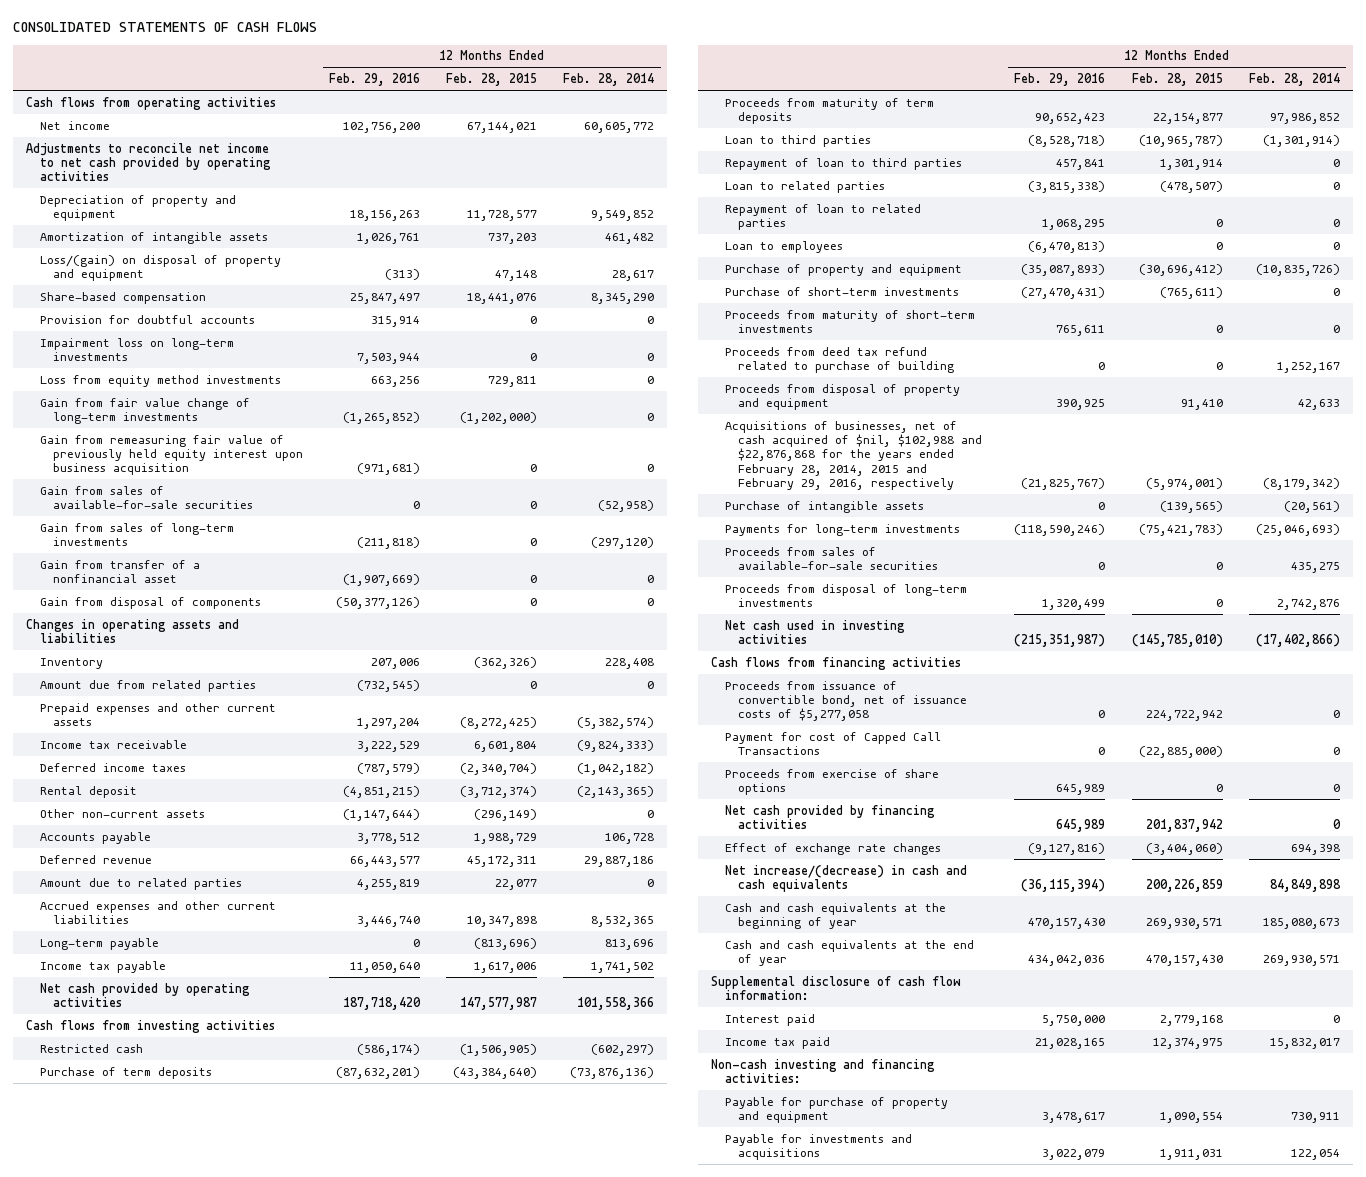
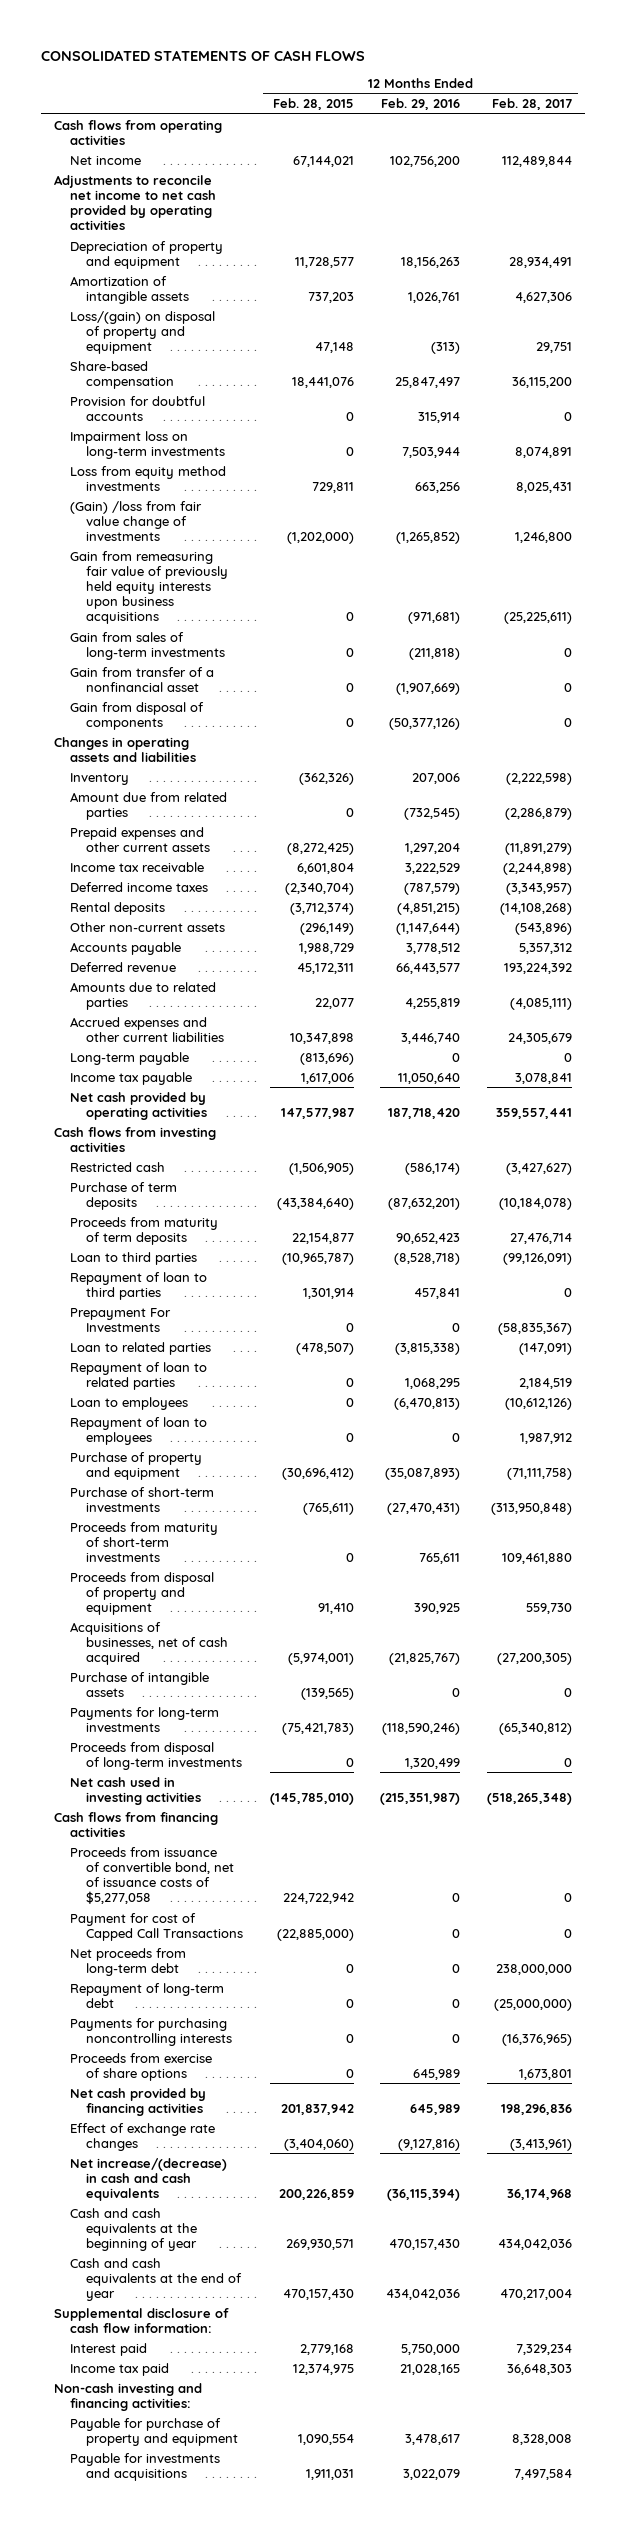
- | 12 Months Ended Feb. 29, 2016 | 12 Months Ended Feb. 28, 2015 | 12 Months Ended Feb. 28, 2014
+ | 12 Months Ended Feb. 28, 2015 | 12 Months Ended Feb. 29, 2016 | 12 Months Ended Feb. 28, 2017
- Gain from fair value change of long-term investments | (1,265,852) | (1,202,000) | 0
- Gain from remeasuring fair value of previously held equity interest upon business acquisition | (971,681) | 0 | 0
- Gain from sales of available-for-sale securities | 0 | 0 | (52,958)
+ (Gain) /loss from fair value change of investments | (1,202,000) | (1,265,852) | 1,246,800
+ Gain from remeasuring fair value of previously held equity interests upon business acquisitions | 0 | (971,681) | (25,225,611)
- Rental deposit | (4,851,215) | (3,712,374) | (2,143,365)
+ Rental deposits | (3,712,374) | (4,851,215) | (14,108,268)
- Amount due to related parties | 4,255,819 | 22,077 | 0
+ Amounts due to related parties | 22,077 | 4,255,819 | (4,085,111)
+ Prepayment For Investments | 0 | 0 | (58,835,367)
+ Repayment of loan to employees | 0 | 0 | 1,987,912
- Proceeds from deed tax refund related to purchase of building | 0 | 0 | 1,252,167
- Acquisitions of businesses, net of cash acquired of $nil, $102,988 and $22,876,868 for the years ended February 28, 2014, 2015 and February 29, 2016, respectively | (21,825,767) | (5,974,001) | (8,179,342)
+ Acquisitions of businesses, net of cash acquired | (5,974,001) | (21,825,767) | (27,200,305)
- Proceeds from sales of available-for-sale securities | 0 | 0 | 435,275
+ Net proceeds from long-term debt | 0 | 0 | 238,000,000
+ Repayment of long-term debt | 0 | 0 | (25,000,000)
+ Payments for purchasing noncontrolling interests | 0 | 0 | (16,376,965)

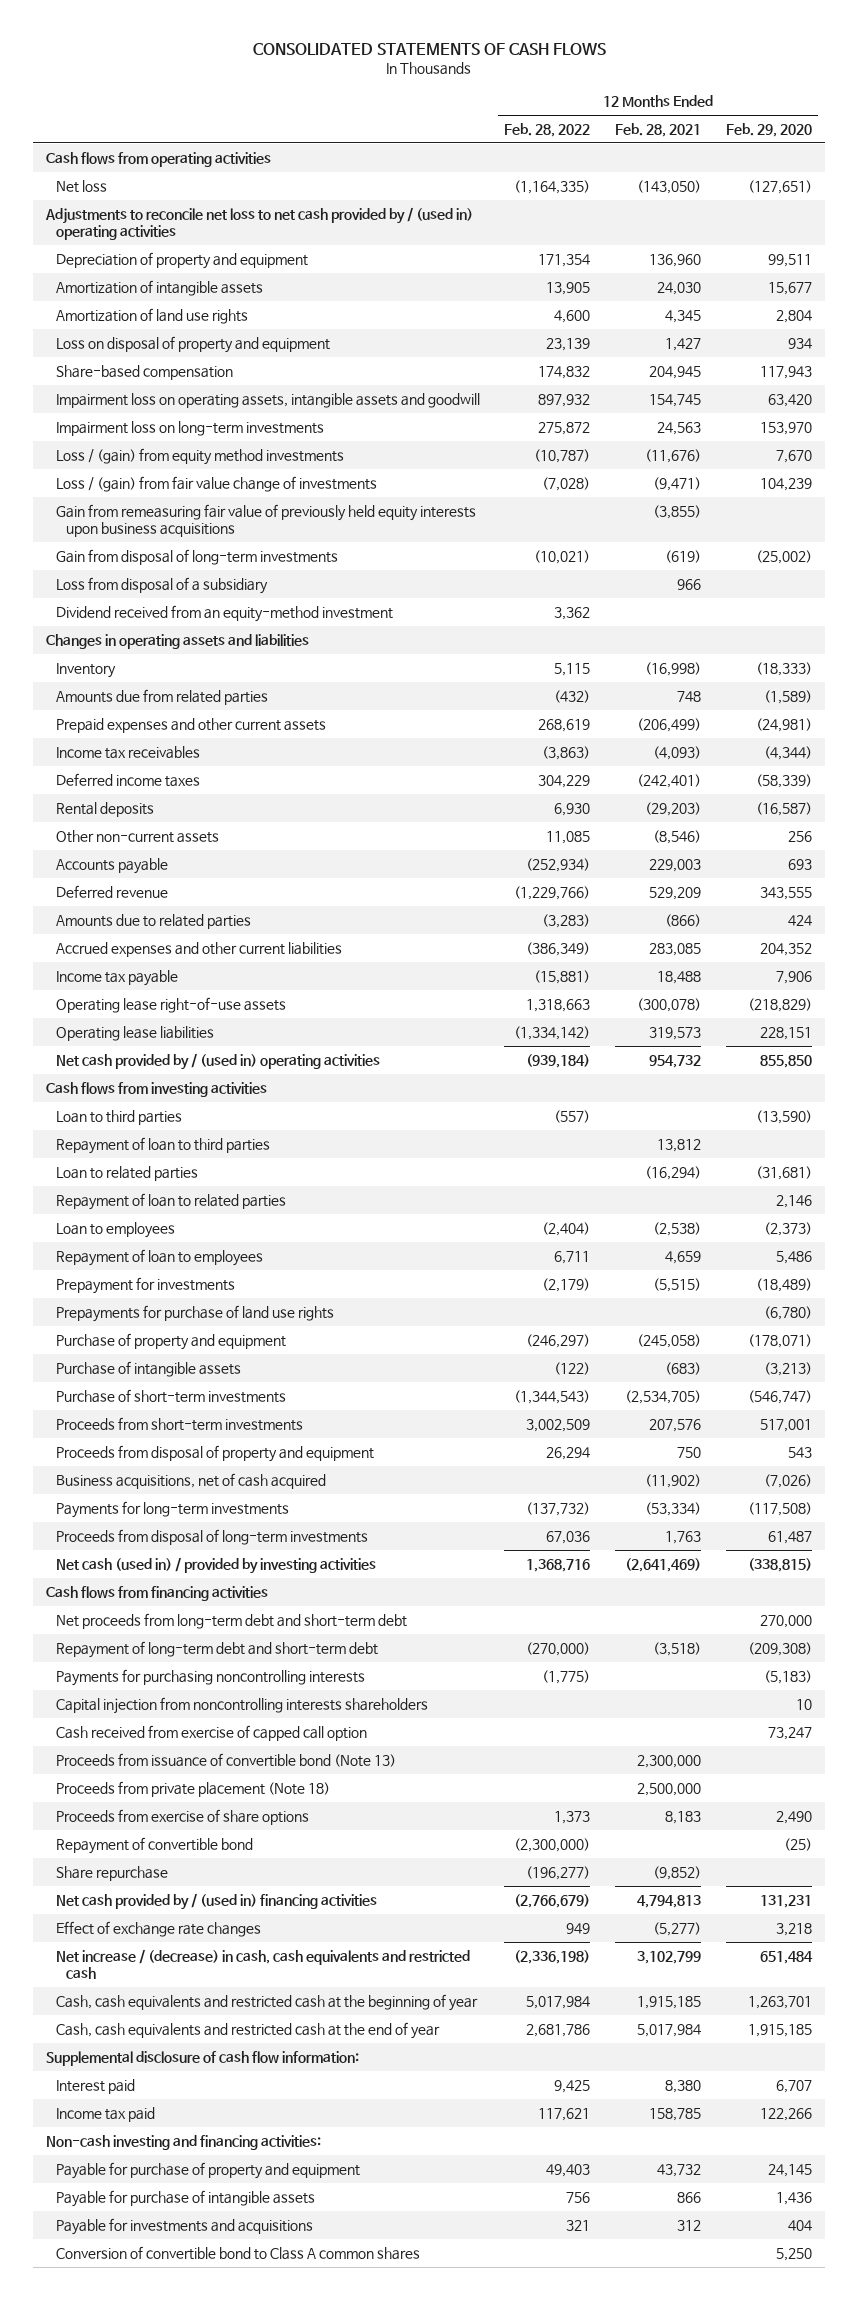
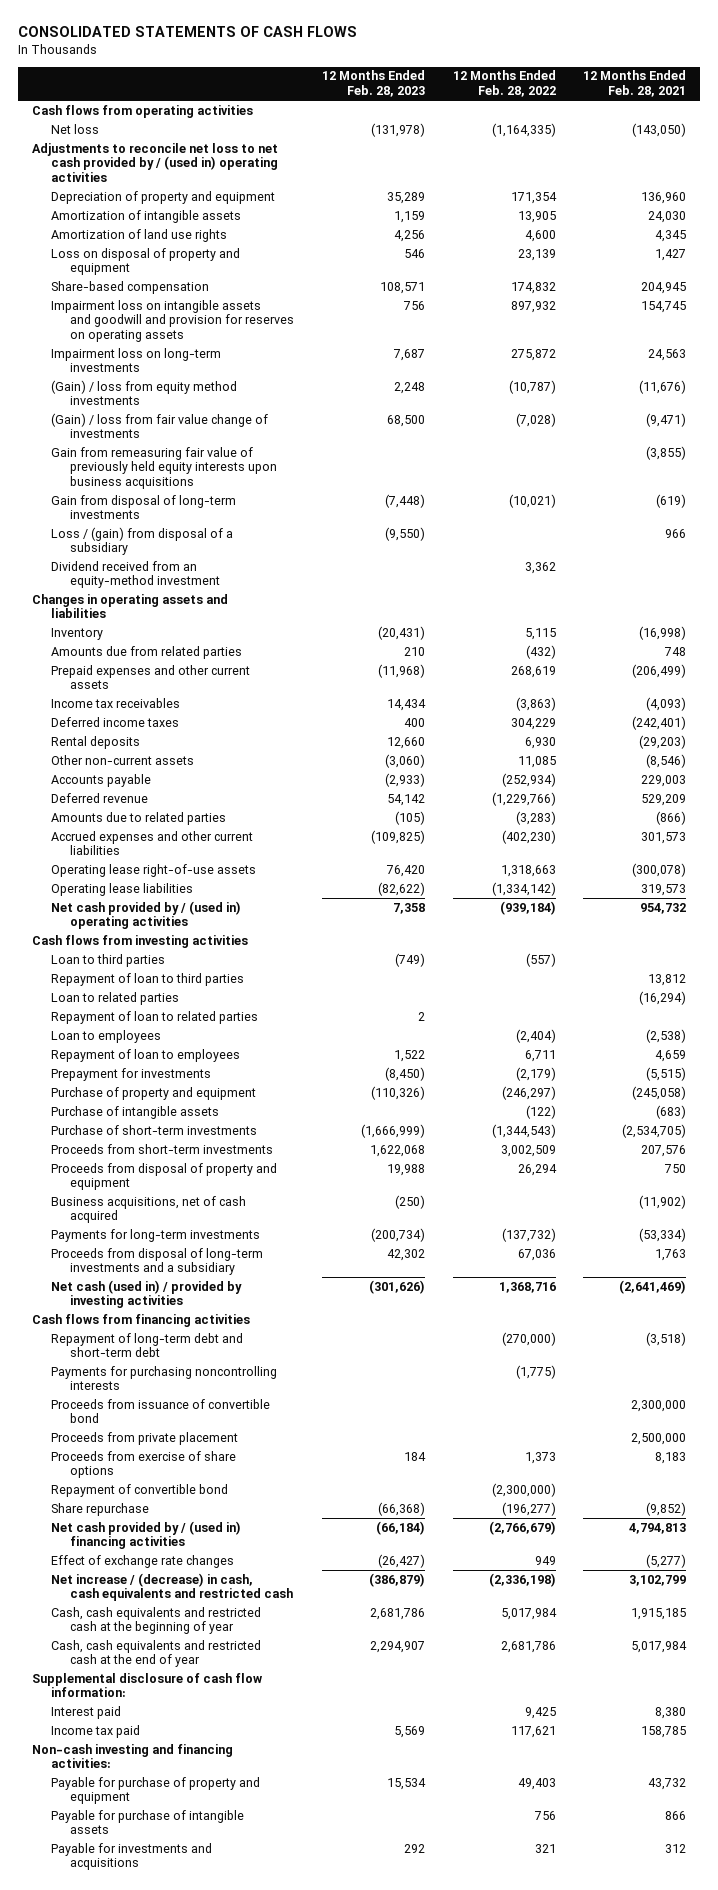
- | 12 Months Ended Feb. 28, 2022 | 12 Months Ended Feb. 28, 2021 | 12 Months Ended Feb. 29, 2020
+ | 12 Months Ended Feb. 28, 2023 | 12 Months Ended Feb. 28, 2022 | 12 Months Ended Feb. 28, 2021
- Impairment loss on operating assets, intangible assets and goodwill | 897,932 | 154,745 | 63,420
+ Impairment loss on intangible assets and goodwill and provision for reserves on operating assets | 756 | 897,932 | 154,745
- Loss / (gain) from equity method investments | (10,787) | (11,676) | 7,670
- Loss / (gain) from fair value change of investments | (7,028) | (9,471) | 104,239
+ (Gain) / loss from equity method investments | 2,248 | (10,787) | (11,676)
+ (Gain) / loss from fair value change of investments | 68,500 | (7,028) | (9,471)
- Loss from disposal of a subsidiary | | 966 |
+ Loss / (gain) from disposal of a subsidiary | (9,550) | | 966
- Accrued expenses and other current liabilities | (386,349) | 283,085 | 204,352
- Income tax payable | (15,881) | 18,488 | 7,906
+ Accrued expenses and other current liabilities | (109,825) | (402,230) | 301,573
- Prepayments for purchase of land use rights | | | (6,780)
- Proceeds from disposal of long-term investments | 67,036 | 1,763 | 61,487
+ Proceeds from disposal of long-term investments and a subsidiary | 42,302 | 67,036 | 1,763
- Net proceeds from long-term debt and short-term debt | | | 270,000
- Capital injection from noncontrolling interests shareholders | | | 10
- Cash received from exercise of capped call option | | | 73,247
- Proceeds from issuance of convertible bond (Note 13) | | 2,300,000 |
- Proceeds from private placement (Note 18) | | 2,500,000 |
+ Proceeds from issuance of convertible bond | | | 2,300,000
+ Proceeds from private placement | | | 2,500,000
- Conversion of convertible bond to Class A common shares | | | 5,250

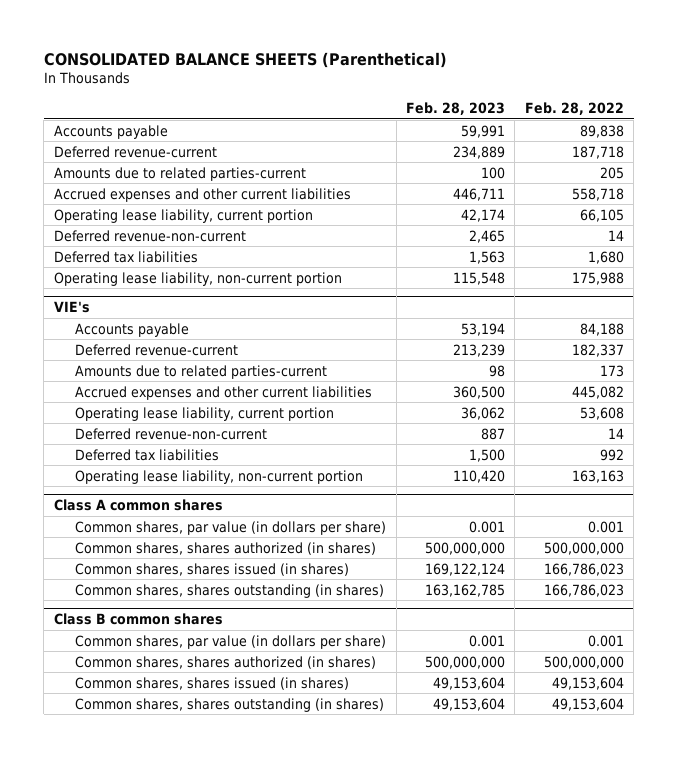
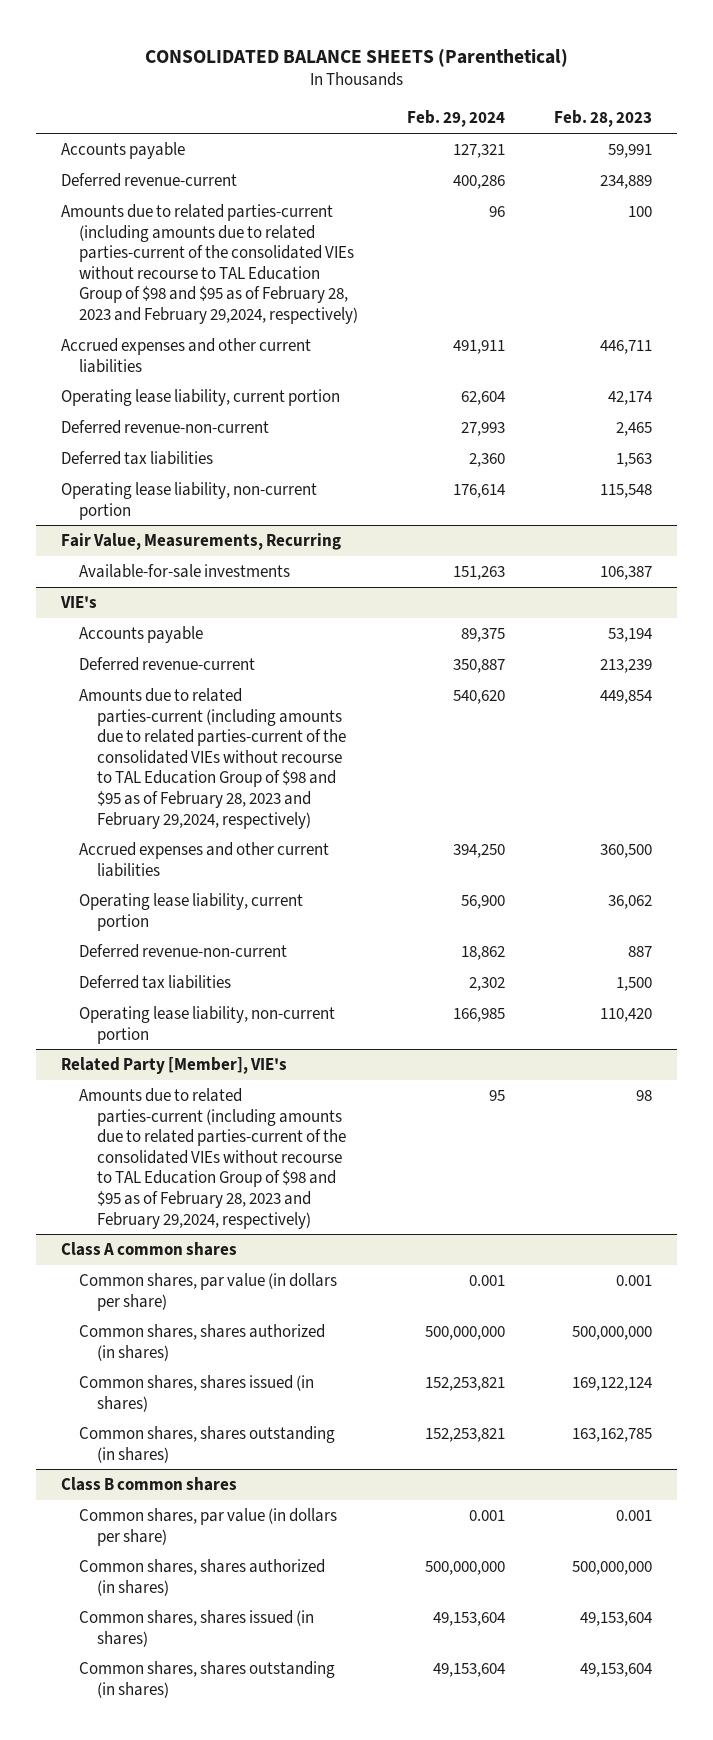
- | Feb. 28, 2023 | Feb. 28, 2022
+ | Feb. 29, 2024 | Feb. 28, 2023
- Amounts due to related parties-current | 100 | 205
+ Amounts due to related parties-current (including amounts due to related parties-current of the consolidated VIEs without recourse to TAL Education Group of $98 and $95 as of February 28, 2023 and February 29,2024, respectively) | 96 | 100
+ Fair Value, Measurements, Recurring
+ Available-for-sale investments | 151,263 | 106,387
@ VIE's
- Amounts due to related parties-current | 98 | 173
+ Amounts due to related parties-current (including amounts due to related parties-current of the consolidated VIEs without recourse to TAL Education Group of $98 and $95 as of February 28, 2023 and February 29,2024, respectively) | 540,620 | 449,854
+ Related Party [Member], VIE's
+ Amounts due to related parties-current (including amounts due to related parties-current of the consolidated VIEs without recourse to TAL Education Group of $98 and $95 as of February 28, 2023 and February 29,2024, respectively) | 95 | 98

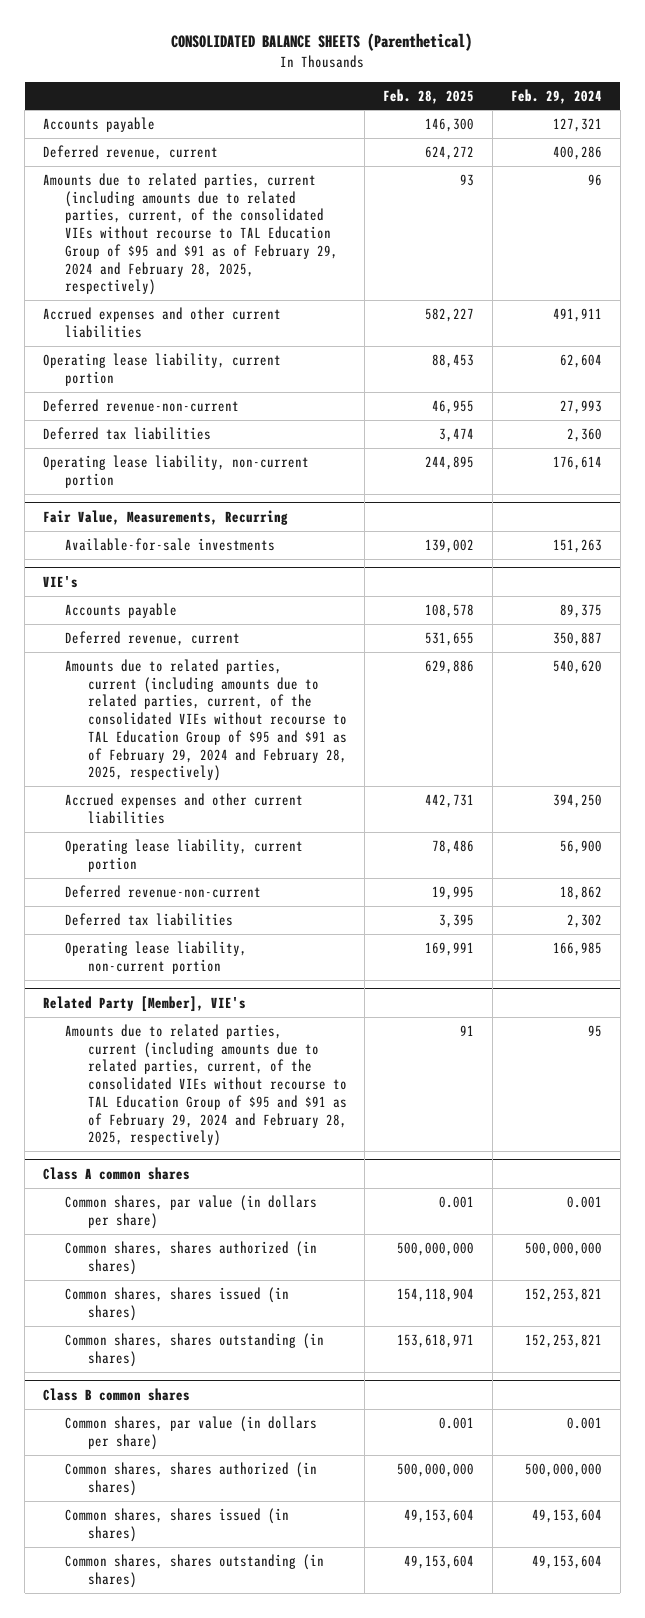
- | Feb. 29, 2024 | Feb. 28, 2023
+ | Feb. 28, 2025 | Feb. 29, 2024
- Deferred revenue-current | 400,286 | 234,889
- Amounts due to related parties-current (including amounts due to related parties-current of the consolidated VIEs without recourse to TAL Education Group of $98 and $95 as of February 28, 2023 and February 29,2024, respectively) | 96 | 100
+ Deferred revenue, current | 624,272 | 400,286
+ Amounts due to related parties, current (including amounts due to related parties, current, of the consolidated VIEs without recourse to TAL Education Group of $95 and $91 as of February 29, 2024 and February 28, 2025, respectively) | 93 | 96
@ VIE's
- Deferred revenue-current | 350,887 | 213,239
- Amounts due to related parties-current (including amounts due to related parties-current of the consolidated VIEs without recourse to TAL Education Group of $98 and $95 as of February 28, 2023 and February 29,2024, respectively) | 540,620 | 449,854
+ Deferred revenue, current | 531,655 | 350,887
+ Amounts due to related parties, current (including amounts due to related parties, current, of the consolidated VIEs without recourse to TAL Education Group of $95 and $91 as of February 29, 2024 and February 28, 2025, respectively) | 629,886 | 540,620
@ Related Party [Member], VIE's
- Amounts due to related parties-current (including amounts due to related parties-current of the consolidated VIEs without recourse to TAL Education Group of $98 and $95 as of February 28, 2023 and February 29,2024, respectively) | 95 | 98
+ Amounts due to related parties, current (including amounts due to related parties, current, of the consolidated VIEs without recourse to TAL Education Group of $95 and $91 as of February 29, 2024 and February 28, 2025, respectively) | 91 | 95

